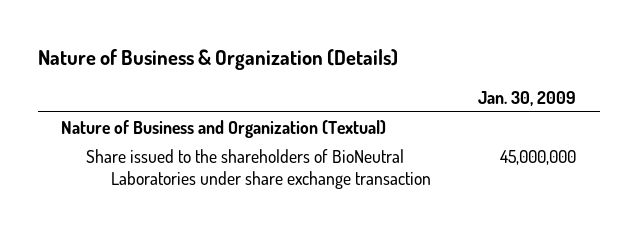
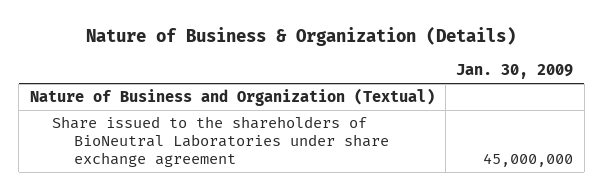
- Share issued to the shareholders of BioNeutral Laboratories under share exchange transaction | 45,000,000
+ Share issued to the shareholders of BioNeutral Laboratories under share exchange agreement | 45,000,000

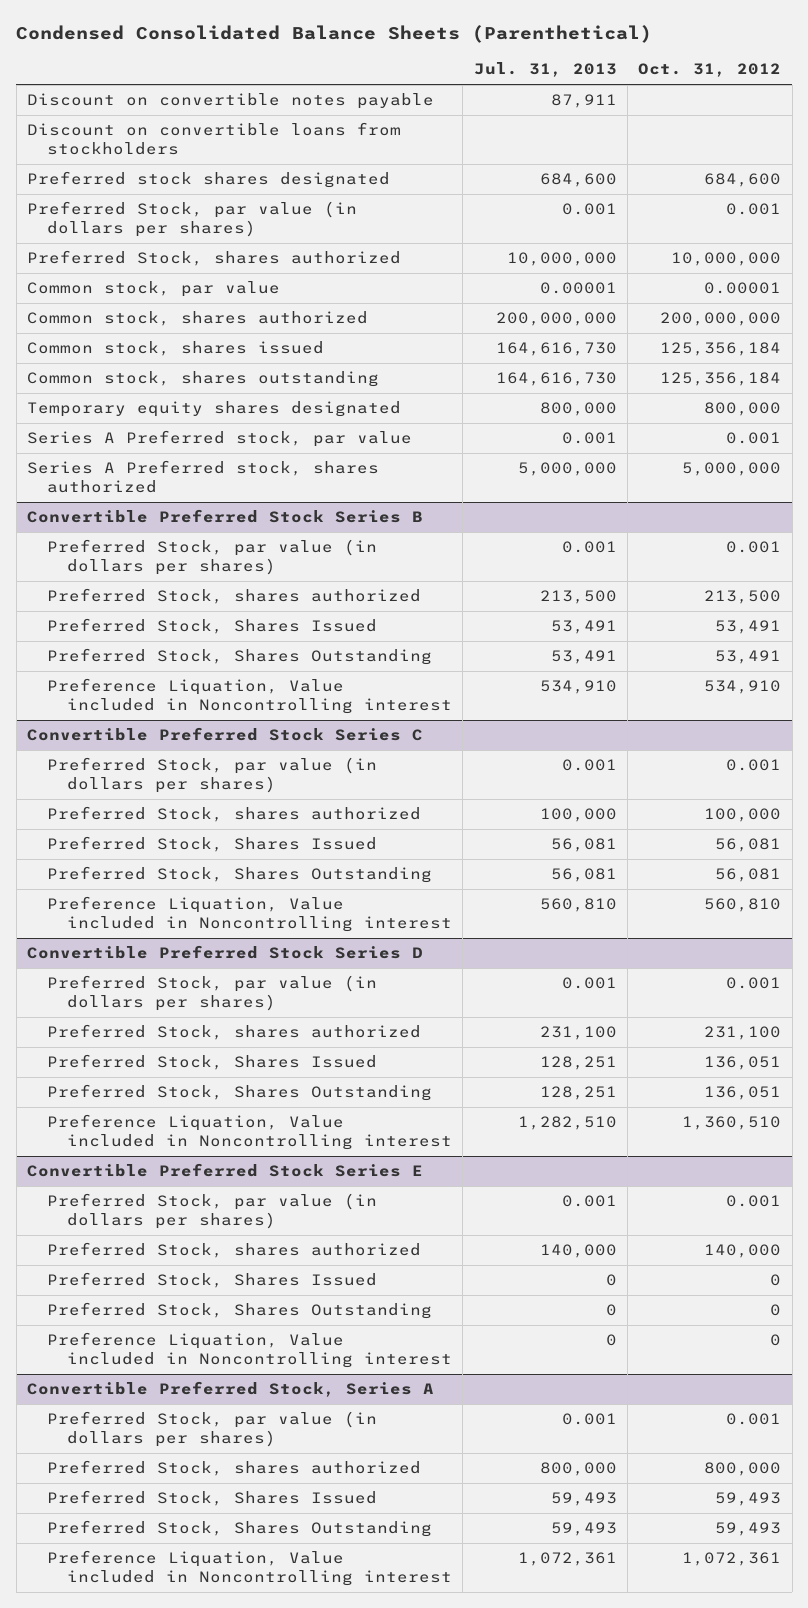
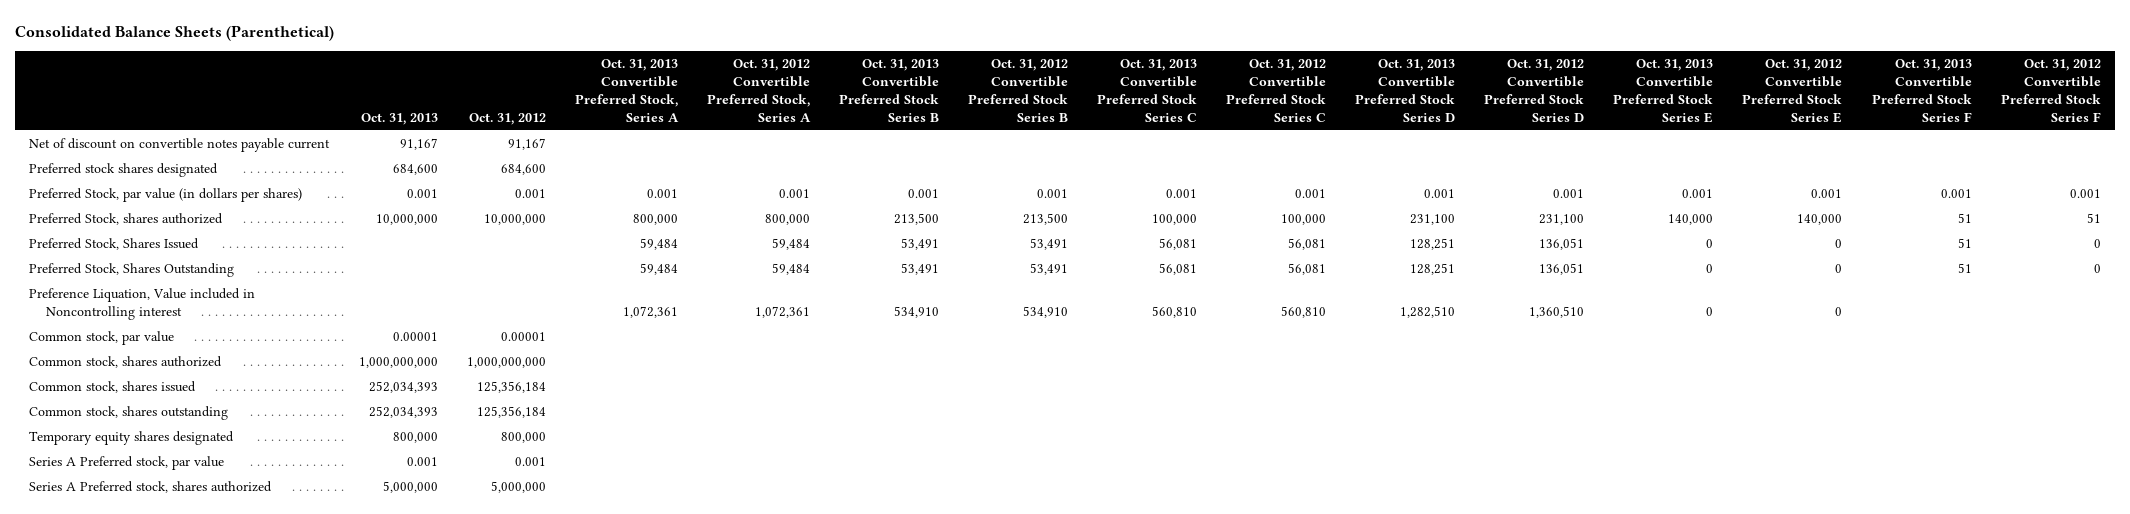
- Condensed Consolidated Balance Sheets (Parenthetical)
+ Consolidated Balance Sheets (Parenthetical)
- | Jul. 31, 2013 | Oct. 31, 2012
+ | Oct. 31, 2013 | Oct. 31, 2012 | Oct. 31, 2013 Convertible Preferred Stock, Series A | Oct. 31, 2012 Convertible Preferred Stock, Series A | Oct. 31, 2013 Convertible Preferred Stock Series B | Oct. 31, 2012 Convertible Preferred Stock Series B | Oct. 31, 2013 Convertible Preferred Stock Series C | Oct. 31, 2012 Convertible Preferred Stock Series C | Oct. 31, 2013 Convertible Preferred Stock Series D | Oct. 31, 2012 Convertible Preferred Stock Series D | Oct. 31, 2013 Convertible Preferred Stock Series E | Oct. 31, 2012 Convertible Preferred Stock Series E | Oct. 31, 2013 Convertible Preferred Stock Series F | Oct. 31, 2012 Convertible Preferred Stock Series F
- Discount on convertible notes payable | 87,911 |
- Discount on convertible loans from stockholders
+ Net of discount on convertible notes payable current | 91,167 | 91,167 | | | | | | | | | | | |
+ Preferred Stock, Shares Issued | | | 59,484 | 59,484 | 53,491 | 53,491 | 56,081 | 56,081 | 128,251 | 136,051 | 0 | 0 | 51 | 0
+ Preferred Stock, Shares Outstanding | | | 59,484 | 59,484 | 53,491 | 53,491 | 56,081 | 56,081 | 128,251 | 136,051 | 0 | 0 | 51 | 0
+ Preference Liquation, Value included in Noncontrolling interest | | | 1,072,361 | 1,072,361 | 534,910 | 534,910 | 560,810 | 560,810 | 1,282,510 | 1,360,510 | 0 | 0 | |
- Common stock, shares authorized | 200,000,000 | 200,000,000
+ Common stock, shares authorized | 1,000,000,000 | 1,000,000,000 | | | | | | | | | | | |
- Convertible Preferred Stock Series B
- Preferred Stock, par value (in dollars per shares) | 0.001 | 0.001
- Preferred Stock, shares authorized | 213,500 | 213,500
- Preferred Stock, Shares Issued | 53,491 | 53,491
- Preferred Stock, Shares Outstanding | 53,491 | 53,491
- Preference Liquation, Value included in Noncontrolling interest | 534,910 | 534,910
- Convertible Preferred Stock Series C
- Preferred Stock, par value (in dollars per shares) | 0.001 | 0.001
- Preferred Stock, shares authorized | 100,000 | 100,000
- Preferred Stock, Shares Issued | 56,081 | 56,081
- Preferred Stock, Shares Outstanding | 56,081 | 56,081
- Preference Liquation, Value included in Noncontrolling interest | 560,810 | 560,810
- Convertible Preferred Stock Series D
- Preferred Stock, par value (in dollars per shares) | 0.001 | 0.001
- Preferred Stock, shares authorized | 231,100 | 231,100
- Preferred Stock, Shares Issued | 128,251 | 136,051
- Preferred Stock, Shares Outstanding | 128,251 | 136,051
- Preference Liquation, Value included in Noncontrolling interest | 1,282,510 | 1,360,510
- Convertible Preferred Stock Series E
- Preferred Stock, par value (in dollars per shares) | 0.001 | 0.001
- Preferred Stock, shares authorized | 140,000 | 140,000
- Preferred Stock, Shares Issued | 0 | 0
- Preferred Stock, Shares Outstanding | 0 | 0
- Preference Liquation, Value included in Noncontrolling interest | 0 | 0
- Convertible Preferred Stock, Series A
- Preferred Stock, par value (in dollars per shares) | 0.001 | 0.001
- Preferred Stock, shares authorized | 800,000 | 800,000
- Preferred Stock, Shares Issued | 59,493 | 59,493
- Preferred Stock, Shares Outstanding | 59,493 | 59,493
- Preference Liquation, Value included in Noncontrolling interest | 1,072,361 | 1,072,361

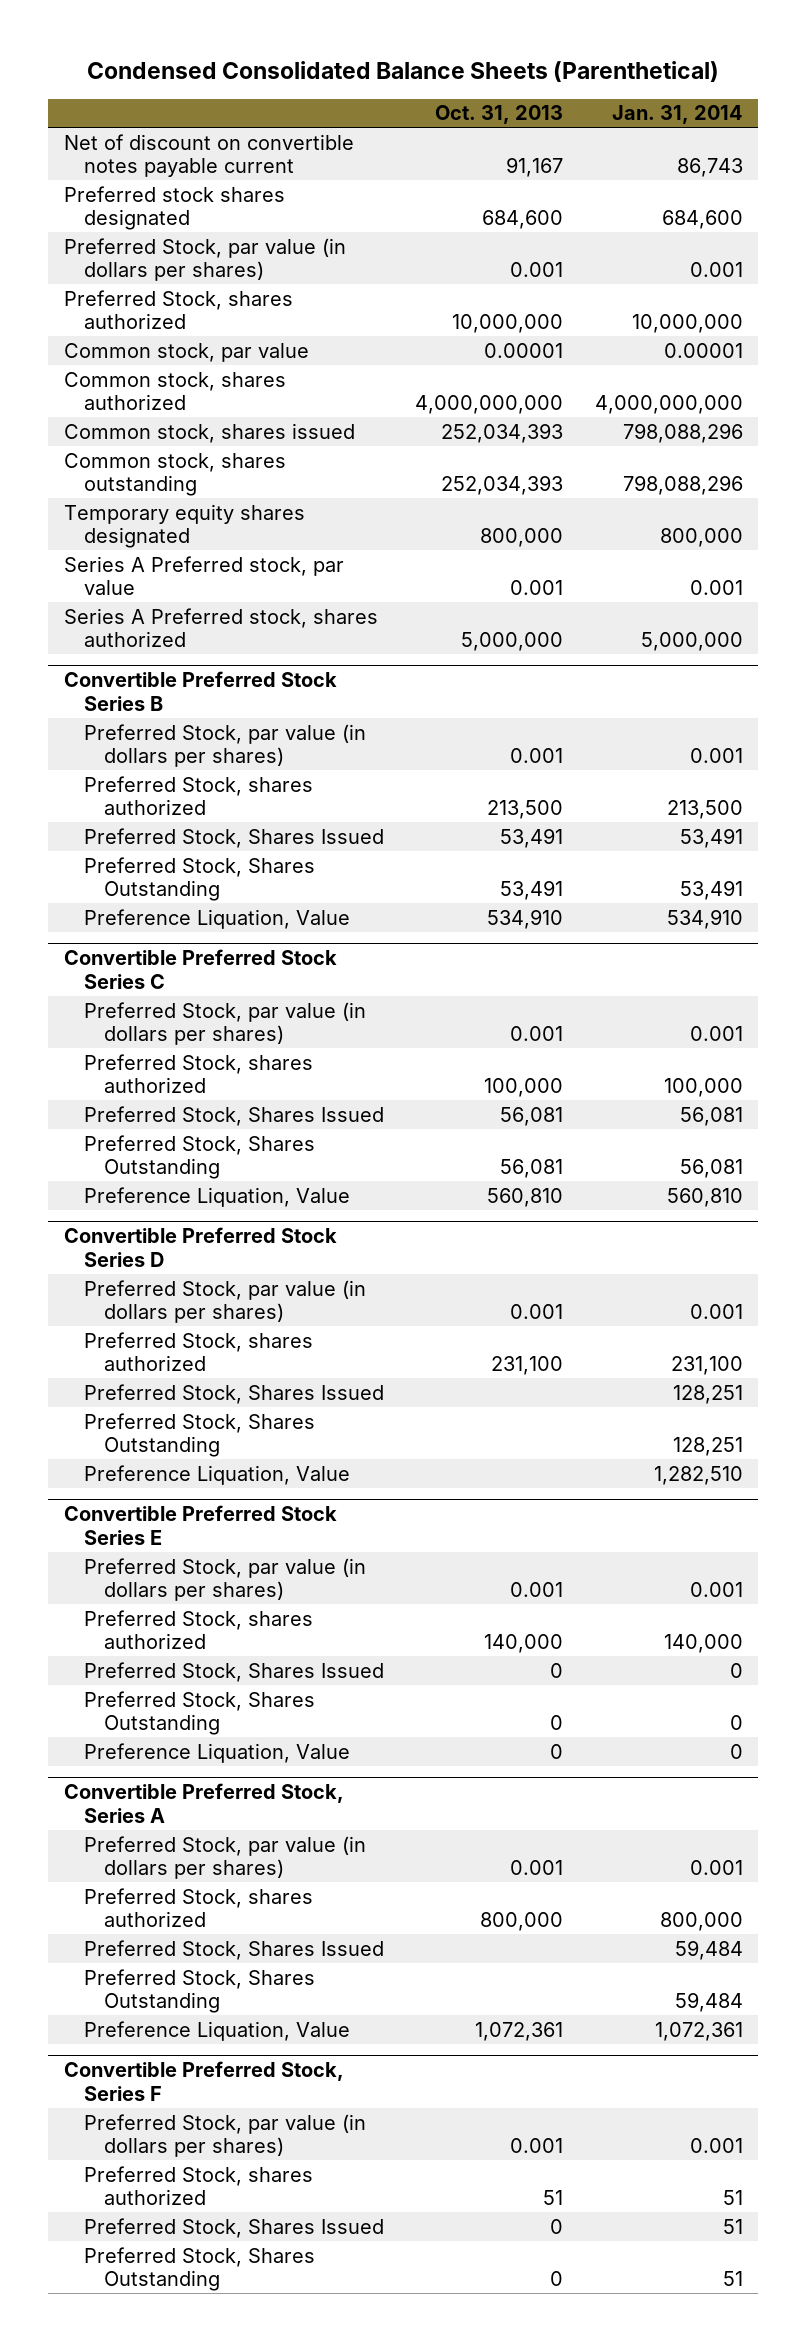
- Consolidated Balance Sheets (Parenthetical)
+ Condensed Consolidated Balance Sheets (Parenthetical)
- | Oct. 31, 2013 | Oct. 31, 2012 | Oct. 31, 2013 Convertible Preferred Stock, Series A | Oct. 31, 2012 Convertible Preferred Stock, Series A | Oct. 31, 2013 Convertible Preferred Stock Series B | Oct. 31, 2012 Convertible Preferred Stock Series B | Oct. 31, 2013 Convertible Preferred Stock Series C | Oct. 31, 2012 Convertible Preferred Stock Series C | Oct. 31, 2013 Convertible Preferred Stock Series D | Oct. 31, 2012 Convertible Preferred Stock Series D | Oct. 31, 2013 Convertible Preferred Stock Series E | Oct. 31, 2012 Convertible Preferred Stock Series E | Oct. 31, 2013 Convertible Preferred Stock Series F | Oct. 31, 2012 Convertible Preferred Stock Series F
+ | Oct. 31, 2013 | Jan. 31, 2014
- Preferred Stock, Shares Issued | | | 59,484 | 59,484 | 53,491 | 53,491 | 56,081 | 56,081 | 128,251 | 136,051 | 0 | 0 | 51 | 0
- Preferred Stock, Shares Outstanding | | | 59,484 | 59,484 | 53,491 | 53,491 | 56,081 | 56,081 | 128,251 | 136,051 | 0 | 0 | 51 | 0
- Preference Liquation, Value included in Noncontrolling interest | | | 1,072,361 | 1,072,361 | 534,910 | 534,910 | 560,810 | 560,810 | 1,282,510 | 1,360,510 | 0 | 0 | |
- Common stock, shares authorized | 1,000,000,000 | 1,000,000,000 | | | | | | | | | | | |
+ Common stock, shares authorized | 4,000,000,000 | 4,000,000,000
+ Convertible Preferred Stock Series B
+ Preferred Stock, par value (in dollars per shares) | 0.001 | 0.001
+ Preferred Stock, shares authorized | 213,500 | 213,500
+ Preferred Stock, Shares Issued | 53,491 | 53,491
+ Preferred Stock, Shares Outstanding | 53,491 | 53,491
+ Preference Liquation, Value | 534,910 | 534,910
+ Convertible Preferred Stock Series C
+ Preferred Stock, par value (in dollars per shares) | 0.001 | 0.001
+ Preferred Stock, shares authorized | 100,000 | 100,000
+ Preferred Stock, Shares Issued | 56,081 | 56,081
+ Preferred Stock, Shares Outstanding | 56,081 | 56,081
+ Preference Liquation, Value | 560,810 | 560,810
+ Convertible Preferred Stock Series D
+ Preferred Stock, par value (in dollars per shares) | 0.001 | 0.001
+ Preferred Stock, shares authorized | 231,100 | 231,100
+ Preferred Stock, Shares Issued | | 128,251
+ Preferred Stock, Shares Outstanding | | 128,251
+ Preference Liquation, Value | | 1,282,510
+ Convertible Preferred Stock Series E
+ Preferred Stock, par value (in dollars per shares) | 0.001 | 0.001
+ Preferred Stock, shares authorized | 140,000 | 140,000
+ Preferred Stock, Shares Issued | 0 | 0
+ Preferred Stock, Shares Outstanding | 0 | 0
+ Preference Liquation, Value | 0 | 0
+ Convertible Preferred Stock, Series A
+ Preferred Stock, par value (in dollars per shares) | 0.001 | 0.001
+ Preferred Stock, shares authorized | 800,000 | 800,000
+ Preferred Stock, Shares Issued | | 59,484
+ Preferred Stock, Shares Outstanding | | 59,484
+ Preference Liquation, Value | 1,072,361 | 1,072,361
+ Convertible Preferred Stock, Series F
+ Preferred Stock, par value (in dollars per shares) | 0.001 | 0.001
+ Preferred Stock, shares authorized | 51 | 51
+ Preferred Stock, Shares Issued | 0 | 51
+ Preferred Stock, Shares Outstanding | 0 | 51

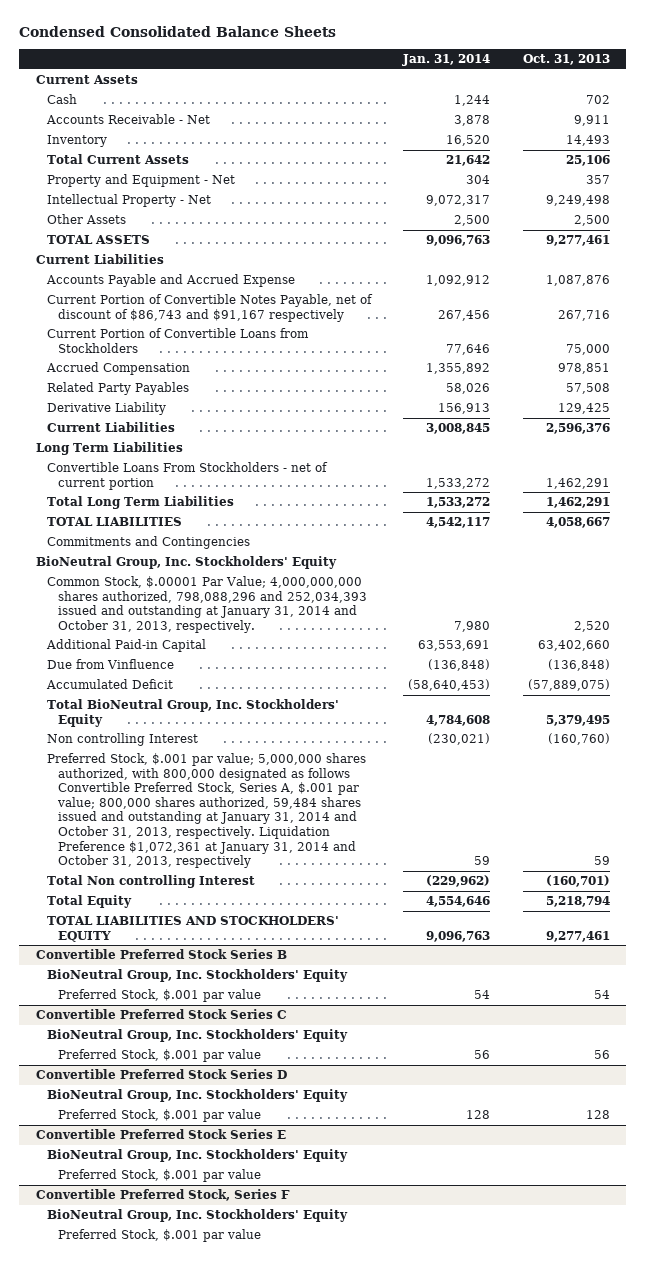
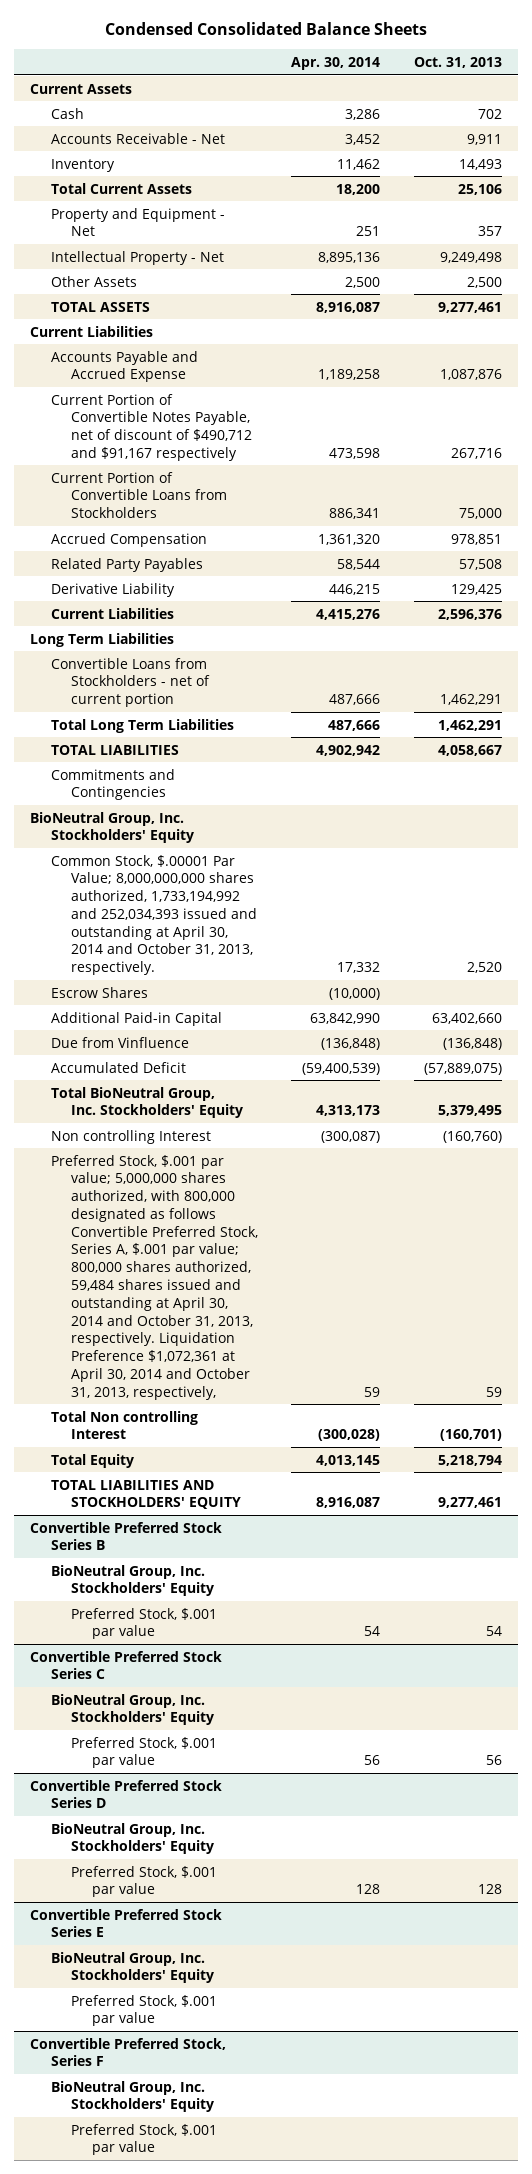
- | Jan. 31, 2014 | Oct. 31, 2013
+ | Apr. 30, 2014 | Oct. 31, 2013
- Current Portion of Convertible Notes Payable, net of discount of $86,743 and $91,167 respectively | 267,456 | 267,716
+ Current Portion of Convertible Notes Payable, net of discount of $490,712 and $91,167 respectively | 473,598 | 267,716
- Convertible Loans From Stockholders - net of current portion | 1,533,272 | 1,462,291
+ Convertible Loans from Stockholders - net of current portion | 487,666 | 1,462,291
- Common Stock, $.00001 Par Value; 4,000,000,000 shares authorized, 798,088,296 and 252,034,393 issued and outstanding at January 31, 2014 and October 31, 2013, respectively. | 7,980 | 2,520
+ Common Stock, $.00001 Par Value; 8,000,000,000 shares authorized, 1,733,194,992 and 252,034,393 issued and outstanding at April 30, 2014 and October 31, 2013, respectively. | 17,332 | 2,520
+ Escrow Shares | (10,000) |
- Preferred Stock, $.001 par value; 5,000,000 shares authorized, with 800,000 designated as follows Convertible Preferred Stock, Series A, $.001 par value; 800,000 shares authorized, 59,484 shares issued and outstanding at January 31, 2014 and October 31, 2013, respectively. Liquidation Preference $1,072,361 at January 31, 2014 and October 31, 2013, respectively | 59 | 59
+ Preferred Stock, $.001 par value; 5,000,000 shares authorized, with 800,000 designated as follows Convertible Preferred Stock, Series A, $.001 par value; 800,000 shares authorized, 59,484 shares issued and outstanding at April 30, 2014 and October 31, 2013, respectively. Liquidation Preference $1,072,361 at April 30, 2014 and October 31, 2013, respectively, | 59 | 59

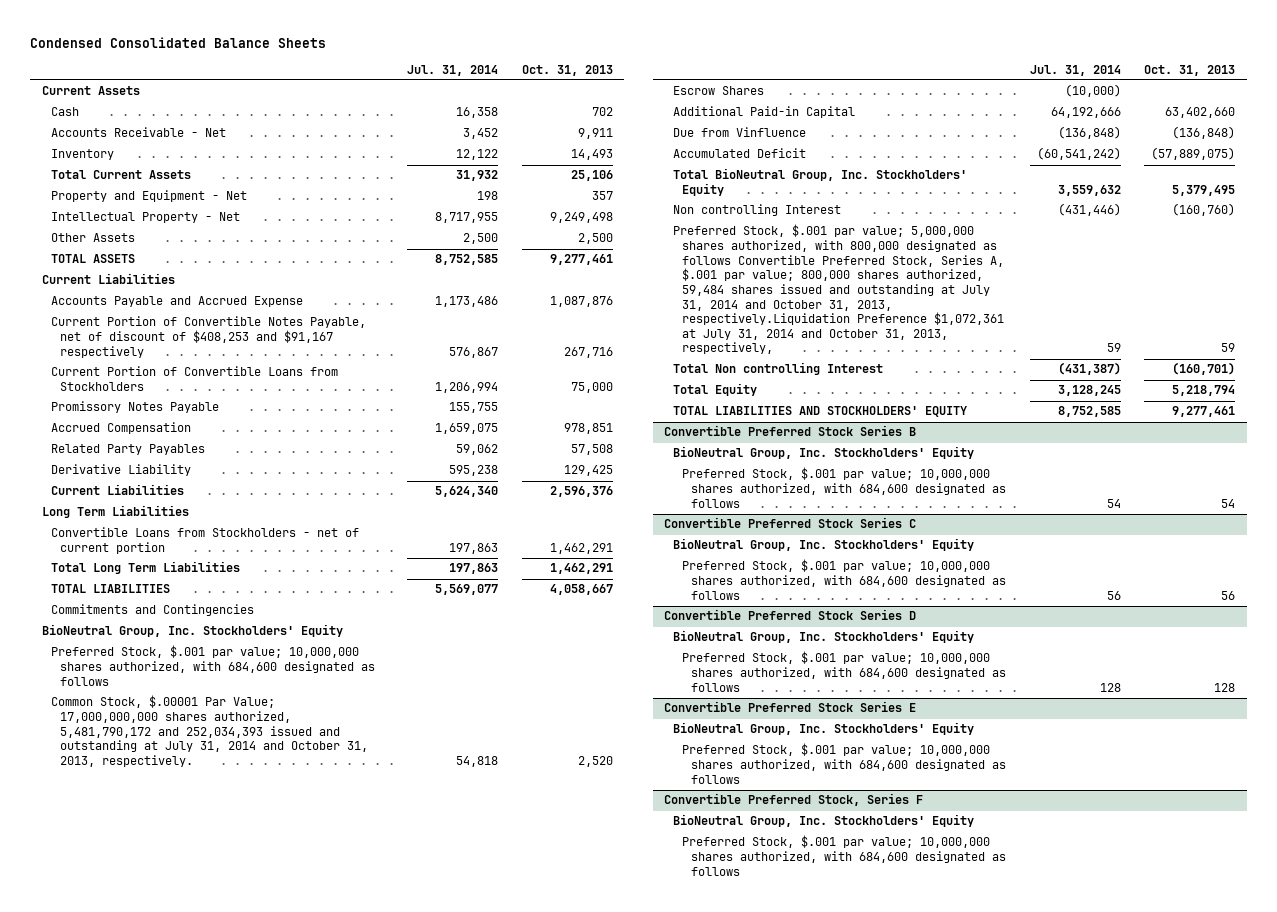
- | Apr. 30, 2014 | Oct. 31, 2013
+ | Jul. 31, 2014 | Oct. 31, 2013
- Current Portion of Convertible Notes Payable, net of discount of $490,712 and $91,167 respectively | 473,598 | 267,716
+ Current Portion of Convertible Notes Payable, net of discount of $408,253 and $91,167 respectively | 576,867 | 267,716
+ Promissory Notes Payable | 155,755 |
- Common Stock, $.00001 Par Value; 8,000,000,000 shares authorized, 1,733,194,992 and 252,034,393 issued and outstanding at April 30, 2014 and October 31, 2013, respectively. | 17,332 | 2,520
+ Preferred Stock, $.001 par value; 10,000,000 shares authorized, with 684,600 designated as follows
+ Common Stock, $.00001 Par Value; 17,000,000,000 shares authorized, 5,481,790,172 and 252,034,393 issued and outstanding at July 31, 2014 and October 31, 2013, respectively. | 54,818 | 2,520
- Preferred Stock, $.001 par value; 5,000,000 shares authorized, with 800,000 designated as follows Convertible Preferred Stock, Series A, $.001 par value; 800,000 shares authorized, 59,484 shares issued and outstanding at April 30, 2014 and October 31, 2013, respectively. Liquidation Preference $1,072,361 at April 30, 2014 and October 31, 2013, respectively, | 59 | 59
+ Preferred Stock, $.001 par value; 5,000,000 shares authorized, with 800,000 designated as follows Convertible Preferred Stock, Series A, $.001 par value; 800,000 shares authorized, 59,484 shares issued and outstanding at July 31, 2014 and October 31, 2013, respectively.Liquidation Preference $1,072,361 at July 31, 2014 and October 31, 2013, respectively, | 59 | 59
@ Convertible Preferred Stock Series B
- Preferred Stock, $.001 par value | 54 | 54
+ Preferred Stock, $.001 par value; 10,000,000 shares authorized, with 684,600 designated as follows | 54 | 54
@ Convertible Preferred Stock Series C
- Preferred Stock, $.001 par value | 56 | 56
+ Preferred Stock, $.001 par value; 10,000,000 shares authorized, with 684,600 designated as follows | 56 | 56
@ Convertible Preferred Stock Series D
- Preferred Stock, $.001 par value | 128 | 128
+ Preferred Stock, $.001 par value; 10,000,000 shares authorized, with 684,600 designated as follows | 128 | 128
@ Convertible Preferred Stock Series E
- Preferred Stock, $.001 par value
+ Preferred Stock, $.001 par value; 10,000,000 shares authorized, with 684,600 designated as follows
@ Convertible Preferred Stock, Series F
- Preferred Stock, $.001 par value
+ Preferred Stock, $.001 par value; 10,000,000 shares authorized, with 684,600 designated as follows

